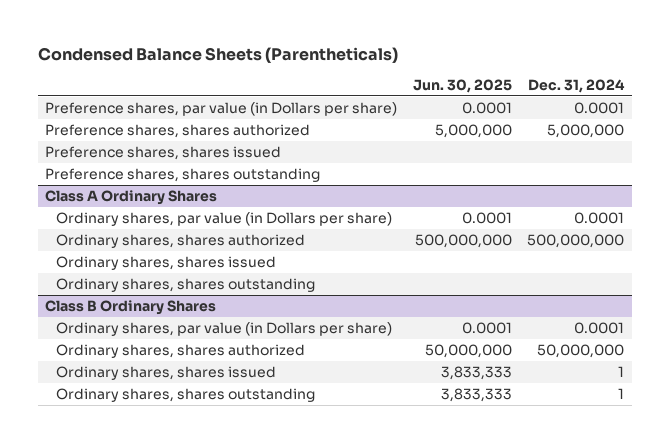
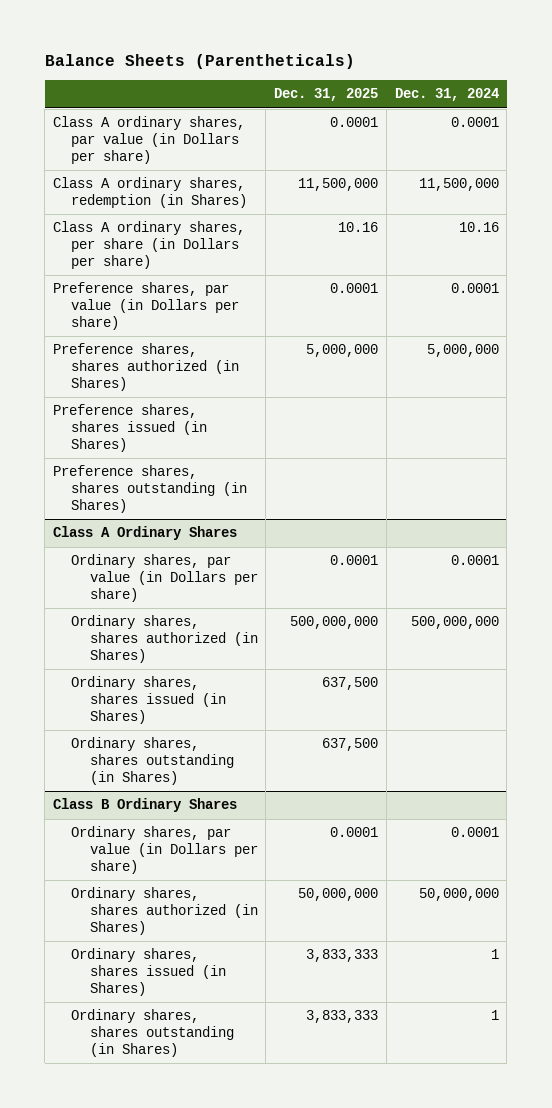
- Condensed Balance Sheets (Parentheticals)
+ Balance Sheets (Parentheticals)
- | Jun. 30, 2025 | Dec. 31, 2024
+ | Dec. 31, 2025 | Dec. 31, 2024
+ Class A ordinary shares, par value (in Dollars per share) | 0.0001 | 0.0001
+ Class A ordinary shares, redemption (in Shares) | 11,500,000 | 11,500,000
+ Class A ordinary shares, per share (in Dollars per share) | 10.16 | 10.16
- Preference shares, shares authorized | 5,000,000 | 5,000,000
- Preference shares, shares issued
- Preference shares, shares outstanding
+ Preference shares, shares authorized (in Shares) | 5,000,000 | 5,000,000
+ Preference shares, shares issued (in Shares)
+ Preference shares, shares outstanding (in Shares)
@ Class A Ordinary Shares
- Ordinary shares, shares authorized | 500,000,000 | 500,000,000
- Ordinary shares, shares issued
- Ordinary shares, shares outstanding
+ Ordinary shares, shares authorized (in Shares) | 500,000,000 | 500,000,000
+ Ordinary shares, shares issued (in Shares) | 637,500 |
+ Ordinary shares, shares outstanding (in Shares) | 637,500 |
@ Class B Ordinary Shares
- Ordinary shares, shares authorized | 50,000,000 | 50,000,000
- Ordinary shares, shares issued | 3,833,333 | 1
- Ordinary shares, shares outstanding | 3,833,333 | 1
+ Ordinary shares, shares authorized (in Shares) | 50,000,000 | 50,000,000
+ Ordinary shares, shares issued (in Shares) | 3,833,333 | 1
+ Ordinary shares, shares outstanding (in Shares) | 3,833,333 | 1

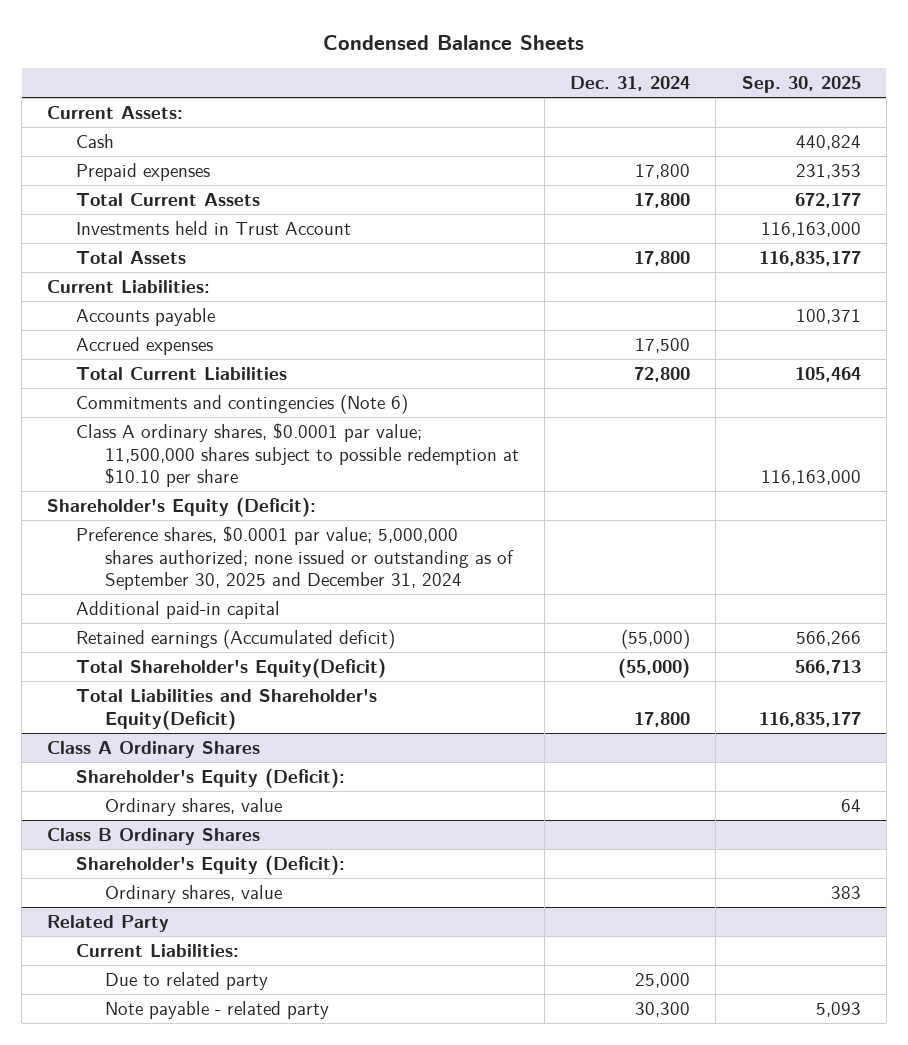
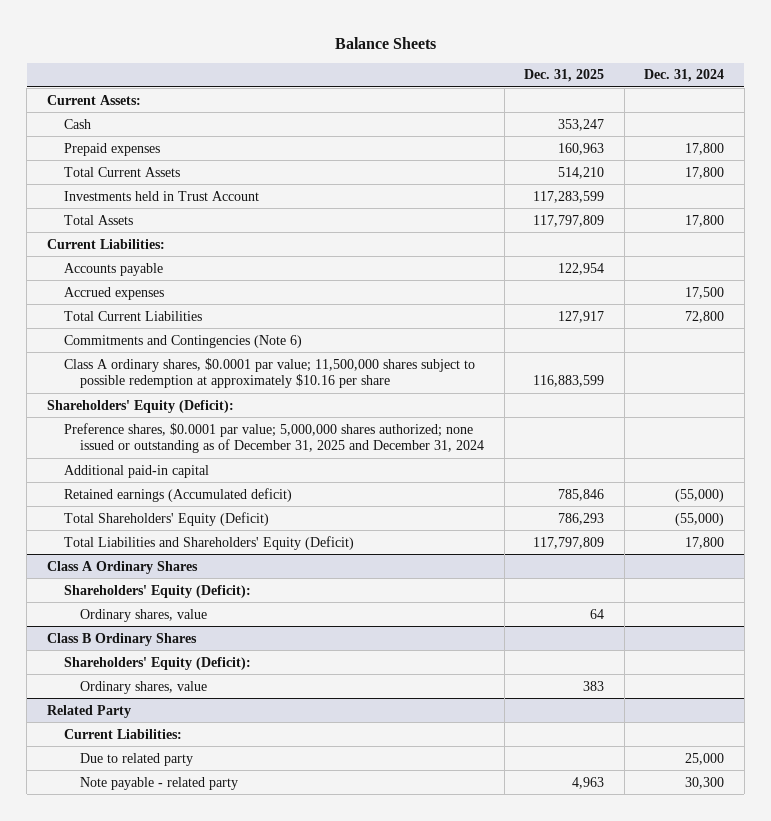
- Condensed Balance Sheets
+ Balance Sheets
- | Dec. 31, 2024 | Sep. 30, 2025
+ | Dec. 31, 2025 | Dec. 31, 2024
- Commitments and contingencies (Note 6)
- Class A ordinary shares, $0.0001 par value; 11,500,000 shares subject to possible redemption at $10.10 per share | | 116,163,000
- Shareholder's Equity (Deficit):
- Preference shares, $0.0001 par value; 5,000,000 shares authorized; none issued or outstanding as of September 30, 2025 and December 31, 2024
+ Commitments and Contingencies (Note 6)
+ Class A ordinary shares, $0.0001 par value; 11,500,000 shares subject to possible redemption at approximately $10.16 per share | 116,883,599 |
+ Shareholders' Equity (Deficit):
+ Preference shares, $0.0001 par value; 5,000,000 shares authorized; none issued or outstanding as of December 31, 2025 and December 31, 2024
- Total Shareholder's Equity(Deficit) | (55,000) | 566,713
- Total Liabilities and Shareholder's Equity(Deficit) | 17,800 | 116,835,177
+ Total Shareholders' Equity (Deficit) | 786,293 | (55,000)
+ Total Liabilities and Shareholders' Equity (Deficit) | 117,797,809 | 17,800
@ Class A Ordinary Shares
- Shareholder's Equity (Deficit):
+ Shareholders' Equity (Deficit):
@ Class B Ordinary Shares
- Shareholder's Equity (Deficit):
+ Shareholders' Equity (Deficit):

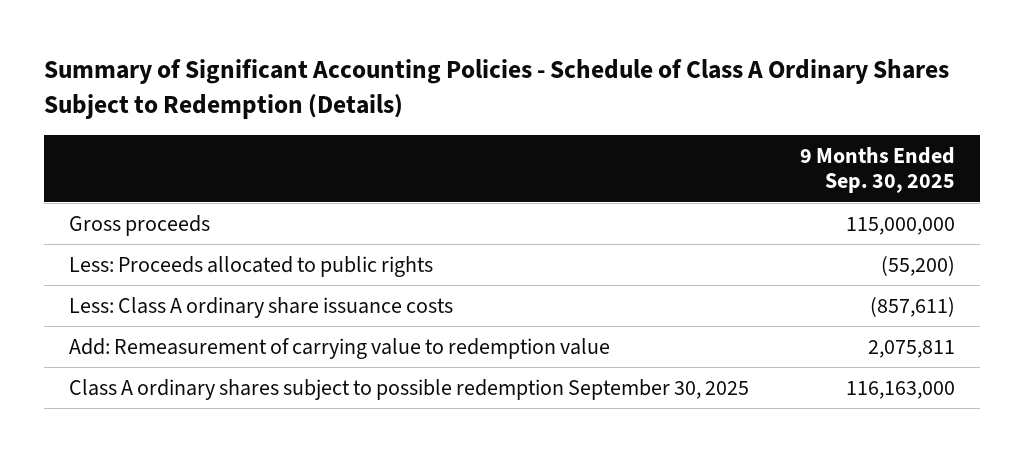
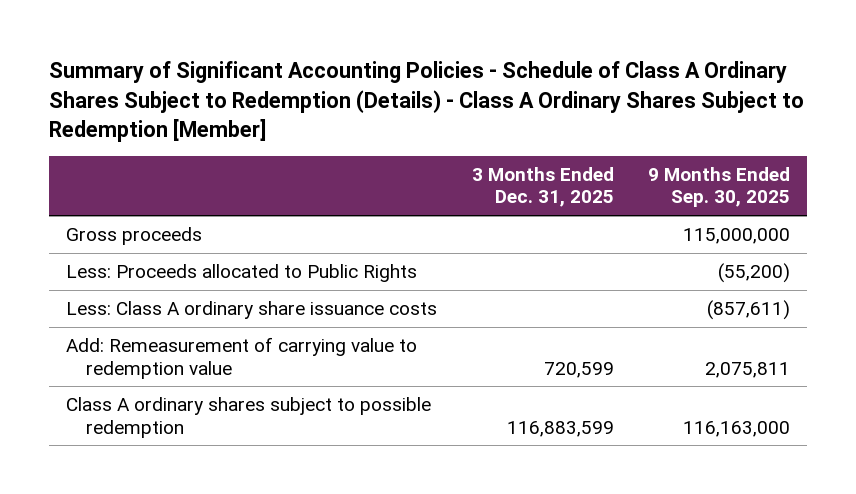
- Summary of Significant Accounting Policies - Schedule of Class A Ordinary Shares Subject to Redemption (Details)
+ Summary of Significant Accounting Policies - Schedule of Class A Ordinary Shares Subject to Redemption (Details) - Class A Ordinary Shares Subject to Redemption [Member]
- | 9 Months Ended Sep. 30, 2025
+ | 3 Months Ended Dec. 31, 2025 | 9 Months Ended Sep. 30, 2025
- Less: Proceeds allocated to public rights | (55,200)
+ Less: Proceeds allocated to Public Rights | | (55,200)
- Class A ordinary shares subject to possible redemption September 30, 2025 | 116,163,000
+ Class A ordinary shares subject to possible redemption | 116,883,599 | 116,163,000

